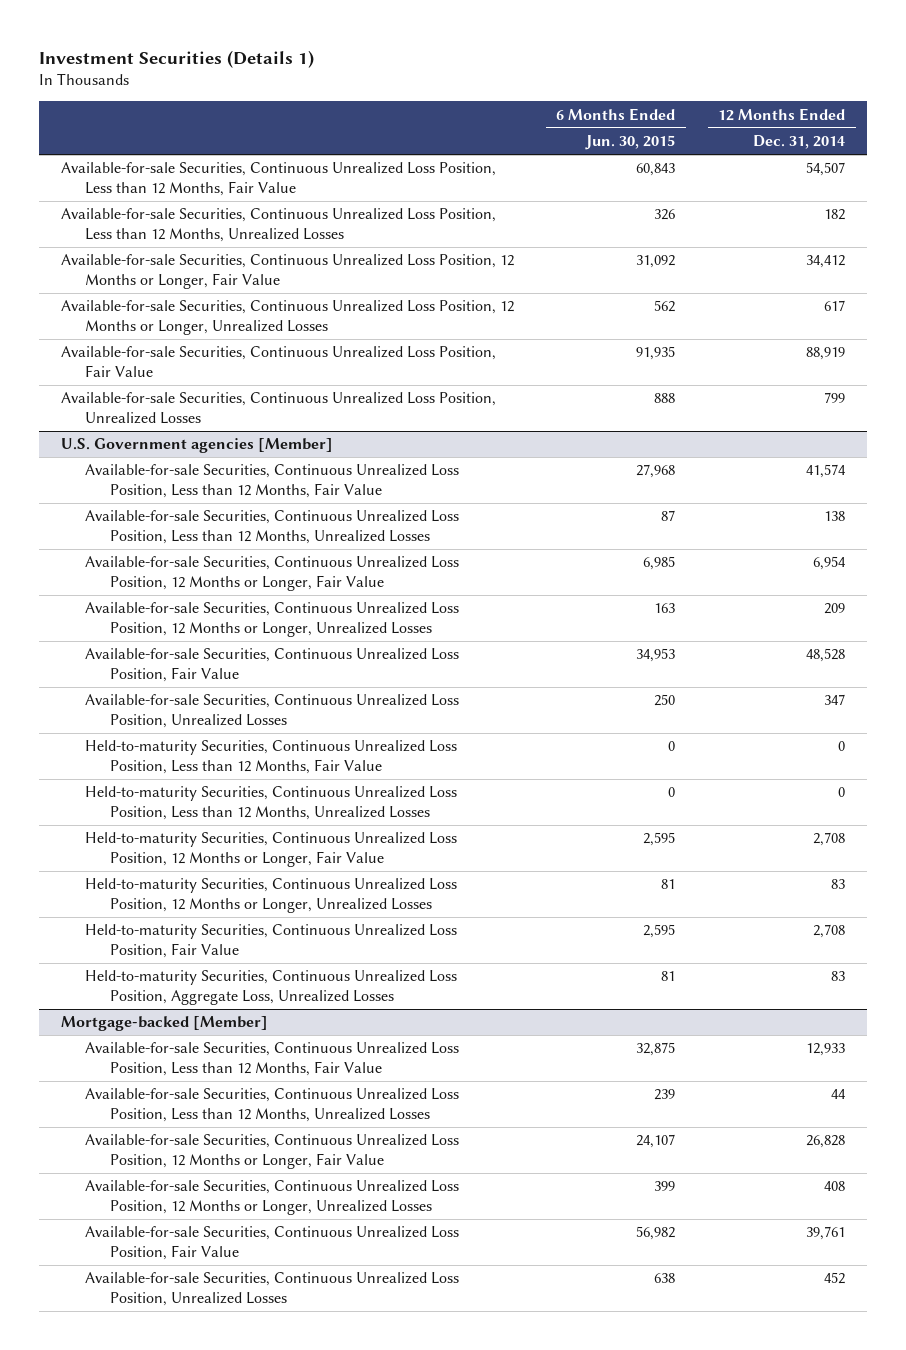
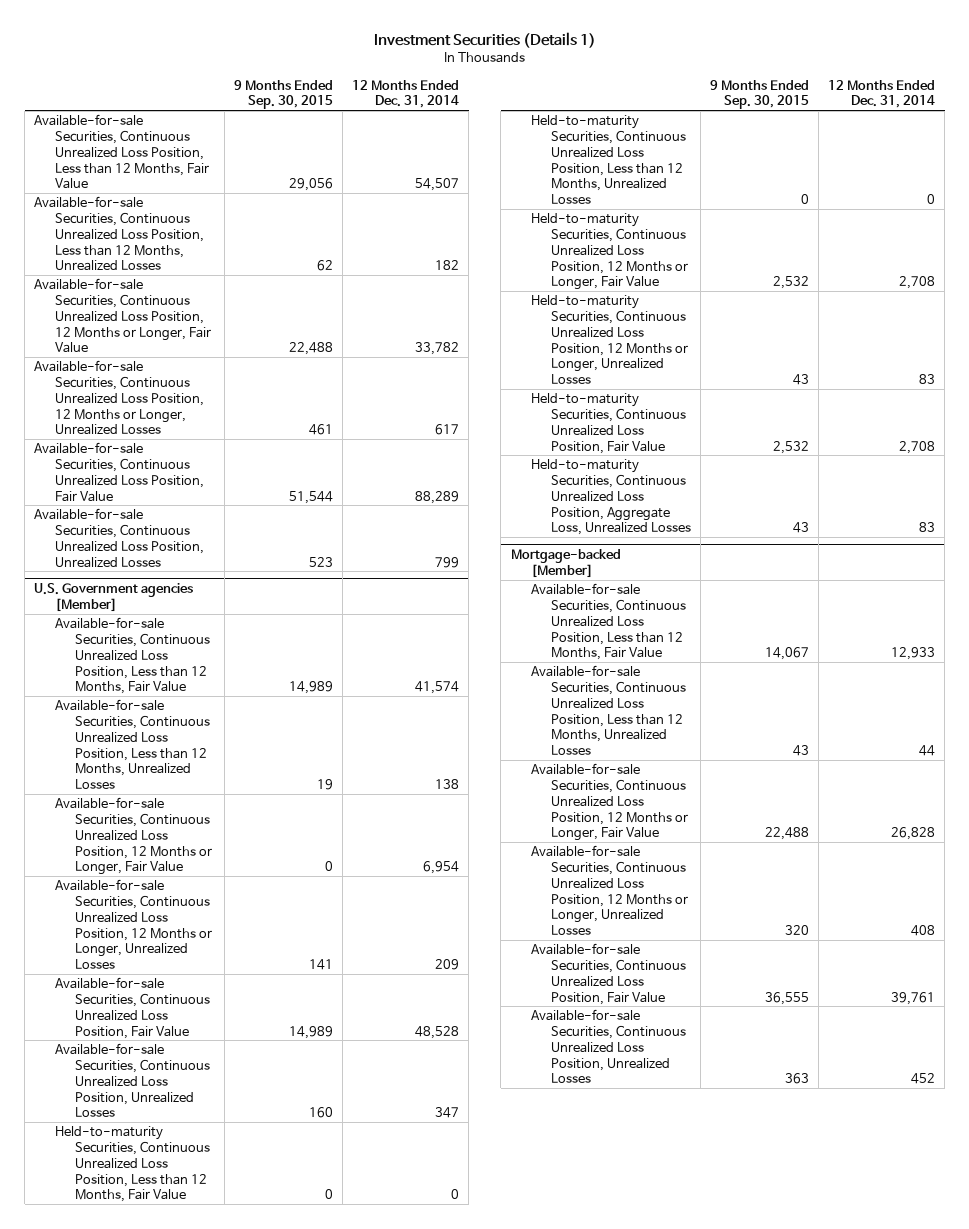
- | 6 Months Ended Jun. 30, 2015 | 12 Months Ended Dec. 31, 2014
+ | 9 Months Ended Sep. 30, 2015 | 12 Months Ended Dec. 31, 2014
- Available-for-sale Securities, Continuous Unrealized Loss Position, 12 Months or Longer, Fair Value | 31,092 | 34,412
+ Available-for-sale Securities, Continuous Unrealized Loss Position, 12 Months or Longer, Fair Value | 22,488 | 33,782
- Available-for-sale Securities, Continuous Unrealized Loss Position, Fair Value | 91,935 | 88,919
+ Available-for-sale Securities, Continuous Unrealized Loss Position, Fair Value | 51,544 | 88,289

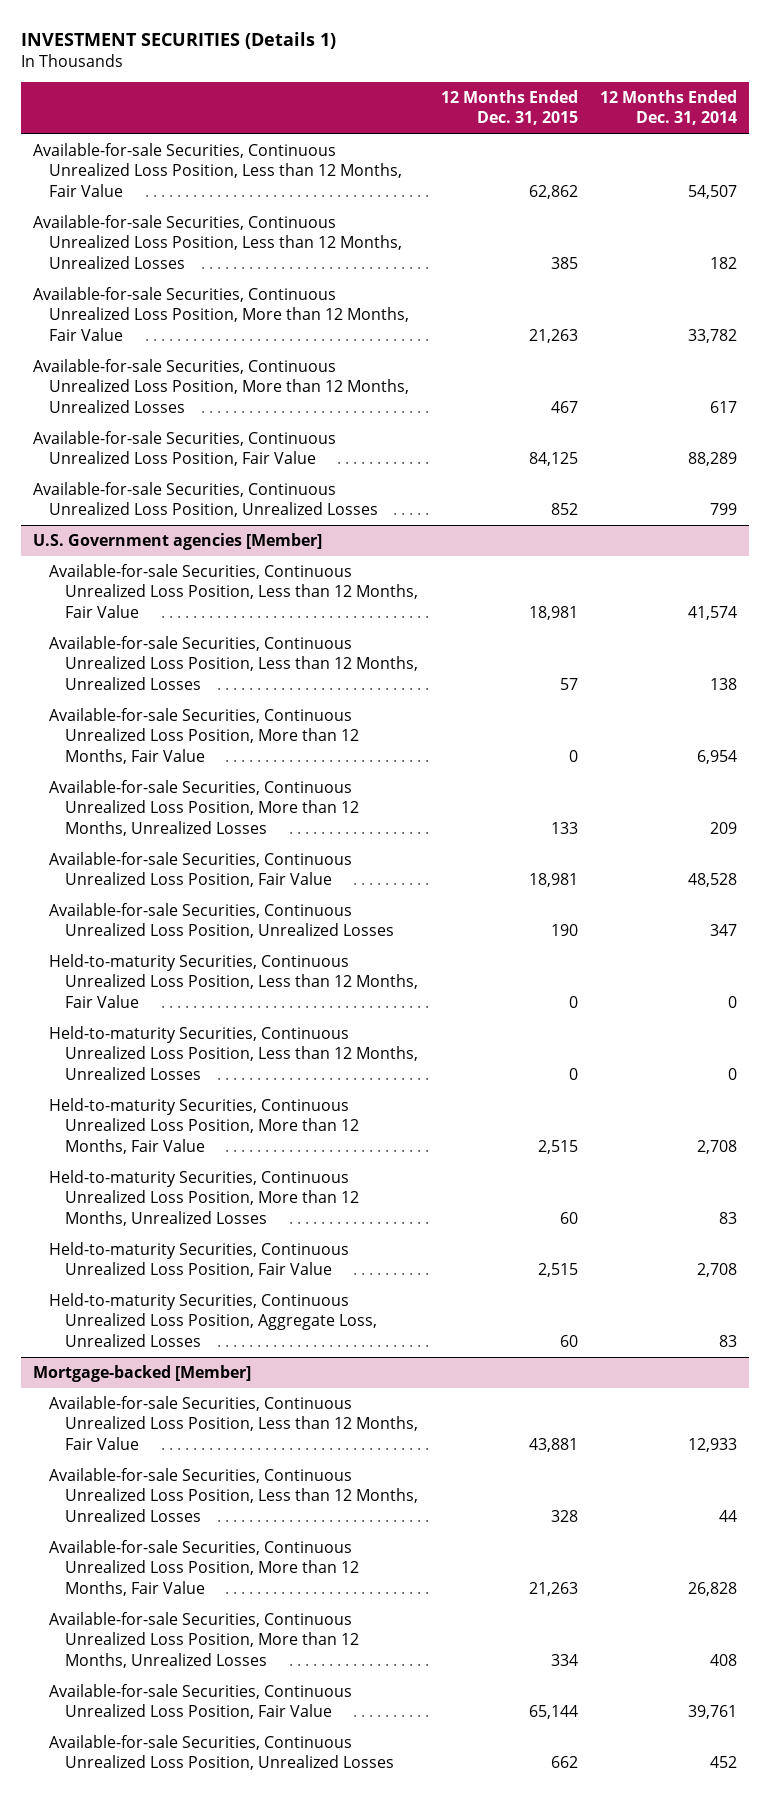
- Investment Securities (Details 1)
+ INVESTMENT SECURITIES (Details 1)
- | 9 Months Ended Sep. 30, 2015 | 12 Months Ended Dec. 31, 2014
+ | 12 Months Ended Dec. 31, 2015 | 12 Months Ended Dec. 31, 2014
- Available-for-sale Securities, Continuous Unrealized Loss Position, 12 Months or Longer, Fair Value | 22,488 | 33,782
- Available-for-sale Securities, Continuous Unrealized Loss Position, 12 Months or Longer, Unrealized Losses | 461 | 617
+ Available-for-sale Securities, Continuous Unrealized Loss Position, More than 12 Months, Fair Value | 21,263 | 33,782
+ Available-for-sale Securities, Continuous Unrealized Loss Position, More than 12 Months, Unrealized Losses | 467 | 617
@ U.S. Government agencies [Member]
- Available-for-sale Securities, Continuous Unrealized Loss Position, 12 Months or Longer, Fair Value | 0 | 6,954
- Available-for-sale Securities, Continuous Unrealized Loss Position, 12 Months or Longer, Unrealized Losses | 141 | 209
+ Available-for-sale Securities, Continuous Unrealized Loss Position, More than 12 Months, Fair Value | 0 | 6,954
+ Available-for-sale Securities, Continuous Unrealized Loss Position, More than 12 Months, Unrealized Losses | 133 | 209
- Held-to-maturity Securities, Continuous Unrealized Loss Position, 12 Months or Longer, Fair Value | 2,532 | 2,708
- Held-to-maturity Securities, Continuous Unrealized Loss Position, 12 Months or Longer, Unrealized Losses | 43 | 83
+ Held-to-maturity Securities, Continuous Unrealized Loss Position, More than 12 Months, Fair Value | 2,515 | 2,708
+ Held-to-maturity Securities, Continuous Unrealized Loss Position, More than 12 Months, Unrealized Losses | 60 | 83
@ Mortgage-backed [Member]
- Available-for-sale Securities, Continuous Unrealized Loss Position, 12 Months or Longer, Fair Value | 22,488 | 26,828
- Available-for-sale Securities, Continuous Unrealized Loss Position, 12 Months or Longer, Unrealized Losses | 320 | 408
+ Available-for-sale Securities, Continuous Unrealized Loss Position, More than 12 Months, Fair Value | 21,263 | 26,828
+ Available-for-sale Securities, Continuous Unrealized Loss Position, More than 12 Months, Unrealized Losses | 334 | 408

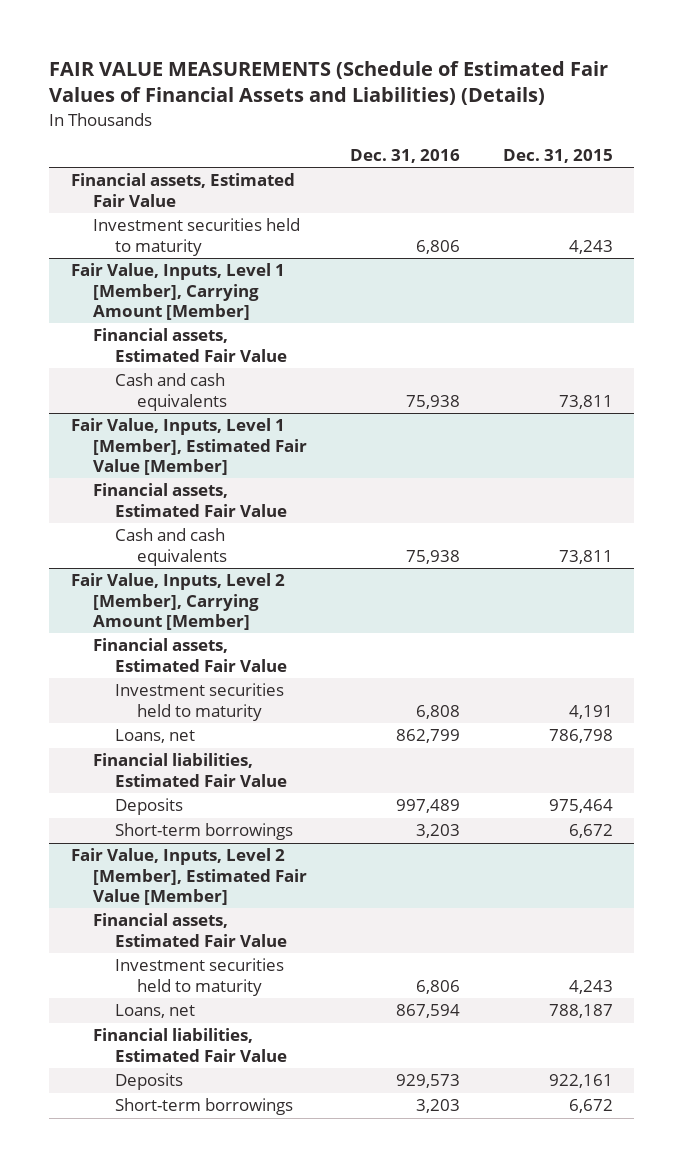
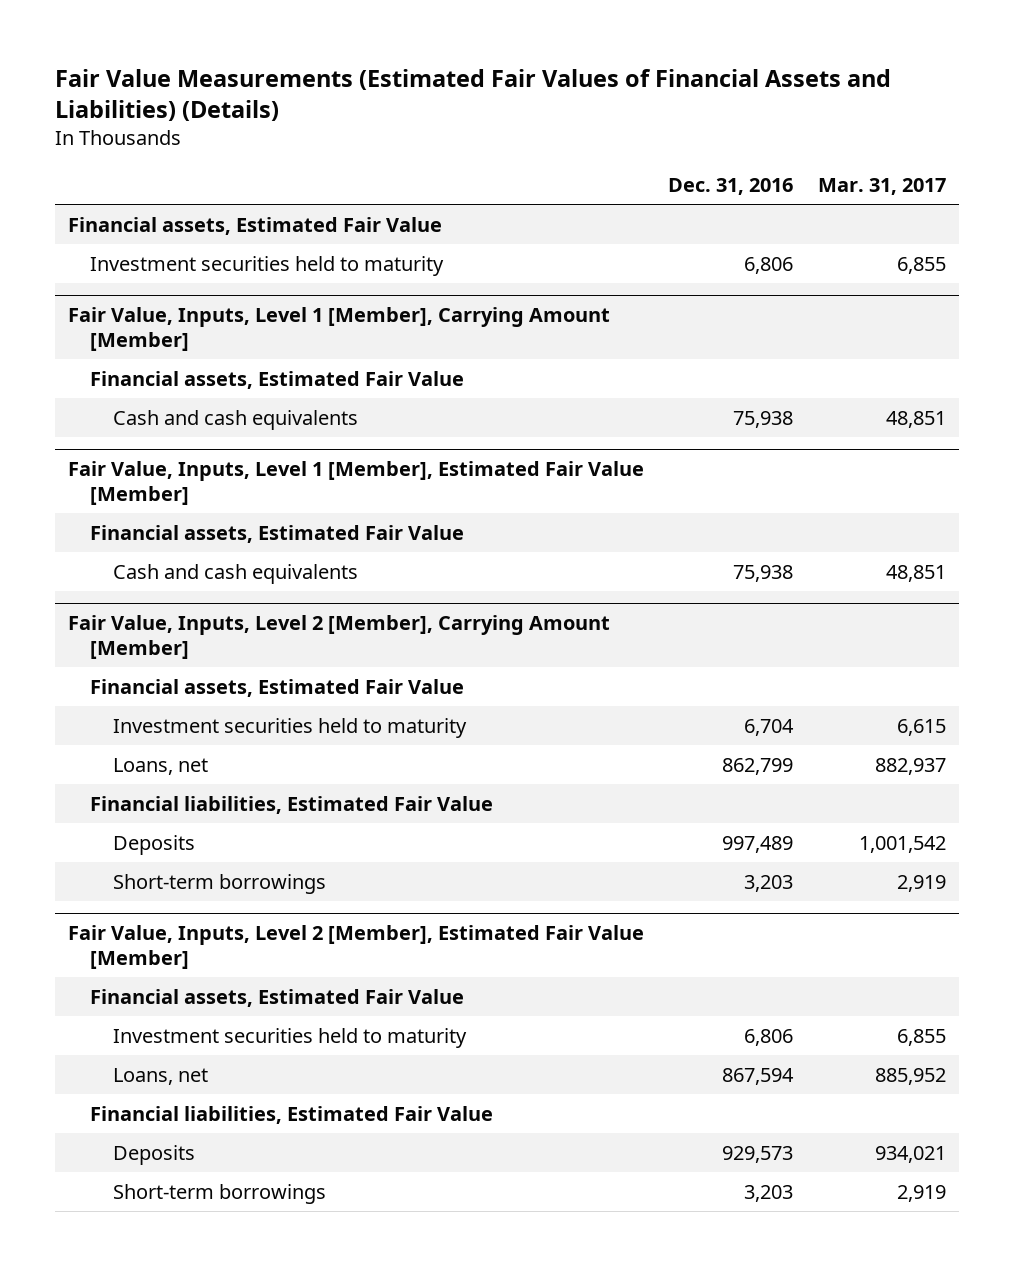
- FAIR VALUE MEASUREMENTS (Schedule of Estimated Fair Values of Financial Assets and Liabilities) (Details)
+ Fair Value Measurements (Estimated Fair Values of Financial Assets and Liabilities) (Details)
- | Dec. 31, 2016 | Dec. 31, 2015
+ | Dec. 31, 2016 | Mar. 31, 2017
@ Fair Value, Inputs, Level 2 [Member], Carrying Amount [Member]
- Investment securities held to maturity | 6,808 | 4,191
+ Investment securities held to maturity | 6,704 | 6,615

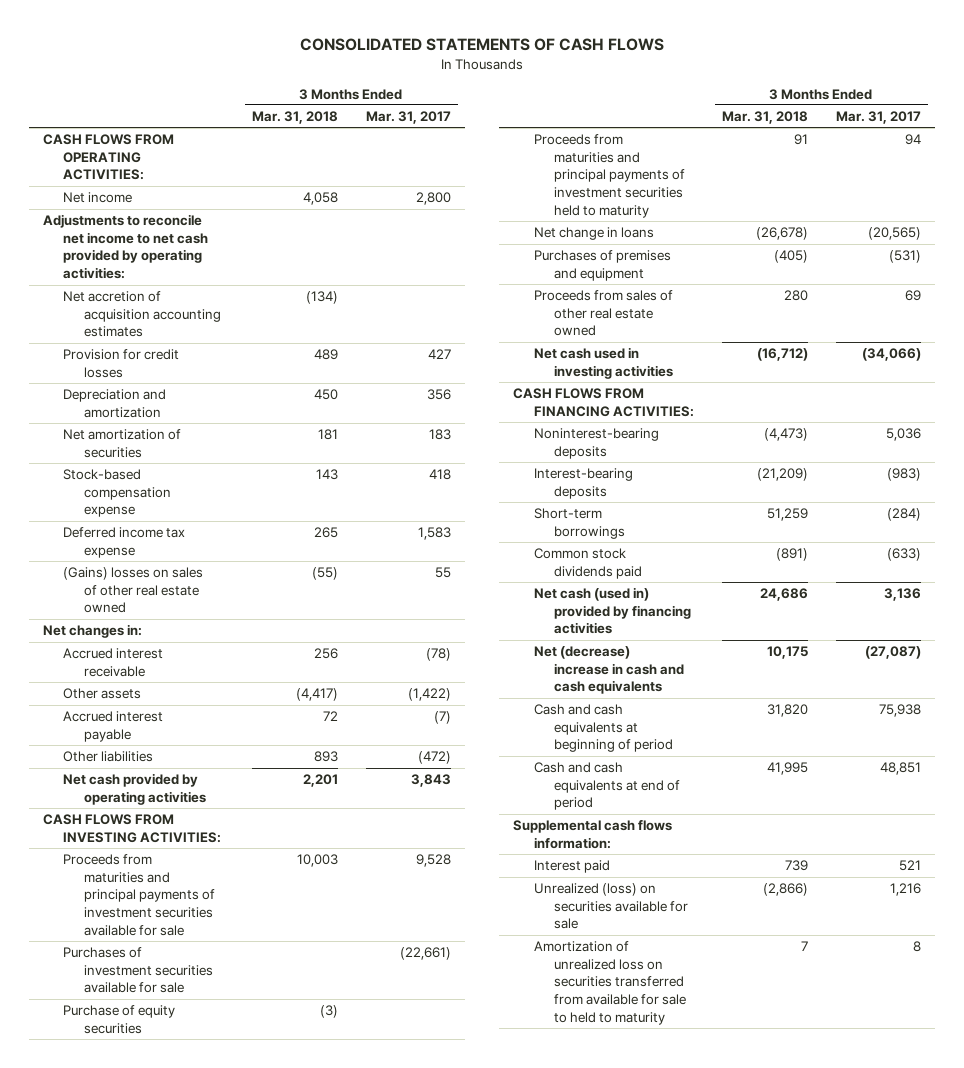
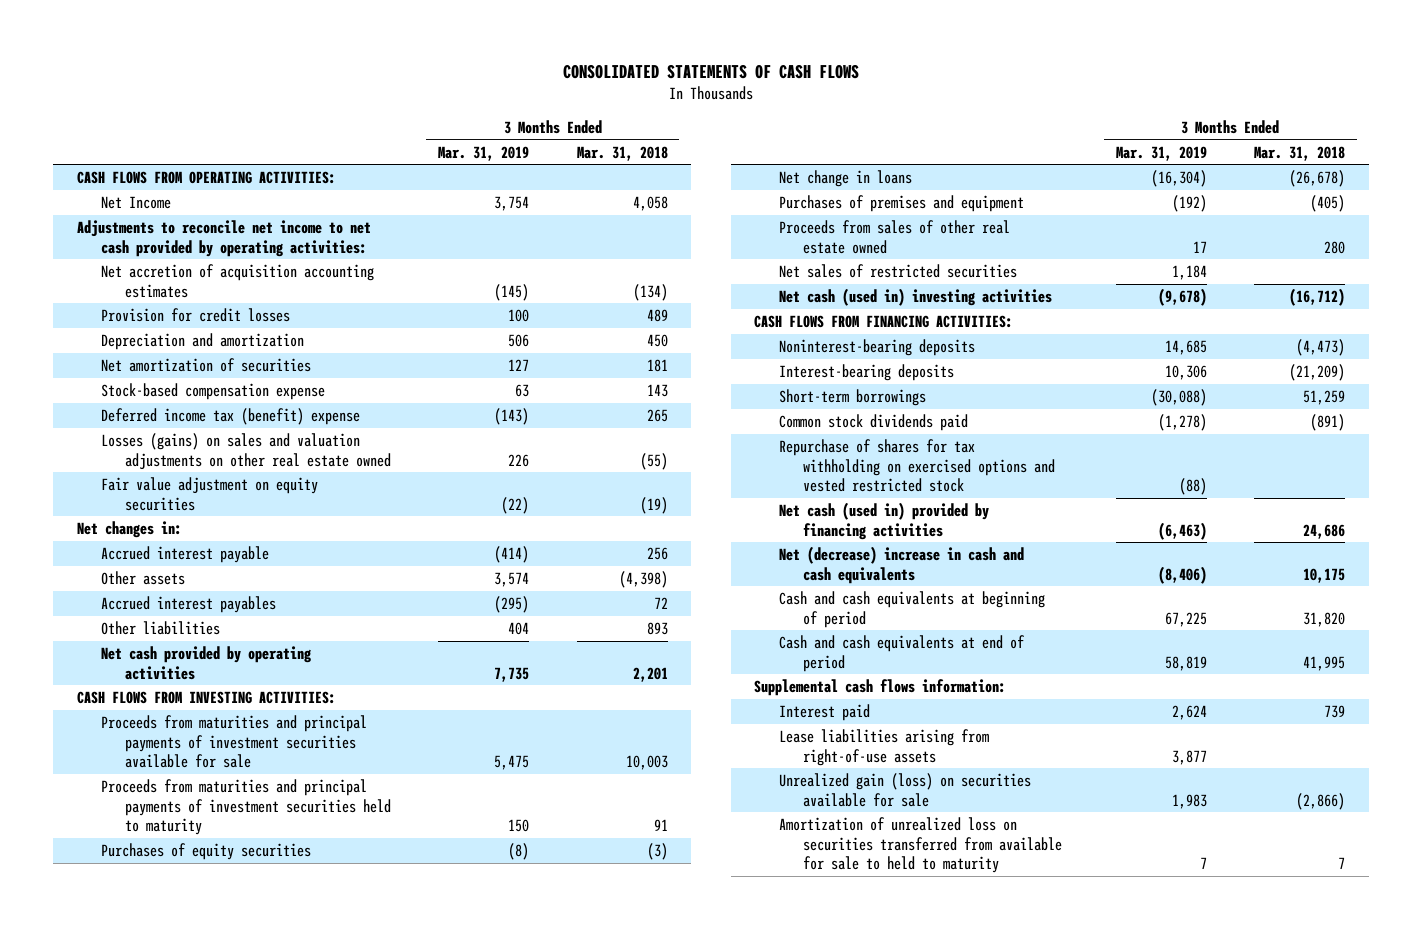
- | 3 Months Ended Mar. 31, 2018 | 3 Months Ended Mar. 31, 2017
+ | 3 Months Ended Mar. 31, 2019 | 3 Months Ended Mar. 31, 2018
- Net income | 4,058 | 2,800
+ Net Income | 3,754 | 4,058
- Deferred income tax expense | 265 | 1,583
- (Gains) losses on sales of other real estate owned | (55) | 55
+ Deferred income tax (benefit) expense | (143) | 265
+ Losses (gains) on sales and valuation adjustments on other real estate owned | 226 | (55)
+ Fair value adjustment on equity securities | (22) | (19)
- Accrued interest receivable | 256 | (78)
- Other assets | (4,417) | (1,422)
- Accrued interest payable | 72 | (7)
+ Accrued interest payable | (414) | 256
+ Other assets | 3,574 | (4,398)
+ Accrued interest payables | (295) | 72
- Purchases of investment securities available for sale | | (22,661)
- Purchase of equity securities | (3) |
+ Purchases of equity securities | (8) | (3)
- Net cash used in investing activities | (16,712) | (34,066)
+ Net sales of restricted securities | 1,184 |
+ Net cash (used in) investing activities | (9,678) | (16,712)
+ Repurchase of shares for tax withholding on exercised options and vested restricted stock | (88) |
- Unrealized (loss) on securities available for sale | (2,866) | 1,216
+ Lease liabilities arising from right-of-use assets | 3,877 |
+ Unrealized gain (loss) on securities available for sale | 1,983 | (2,866)

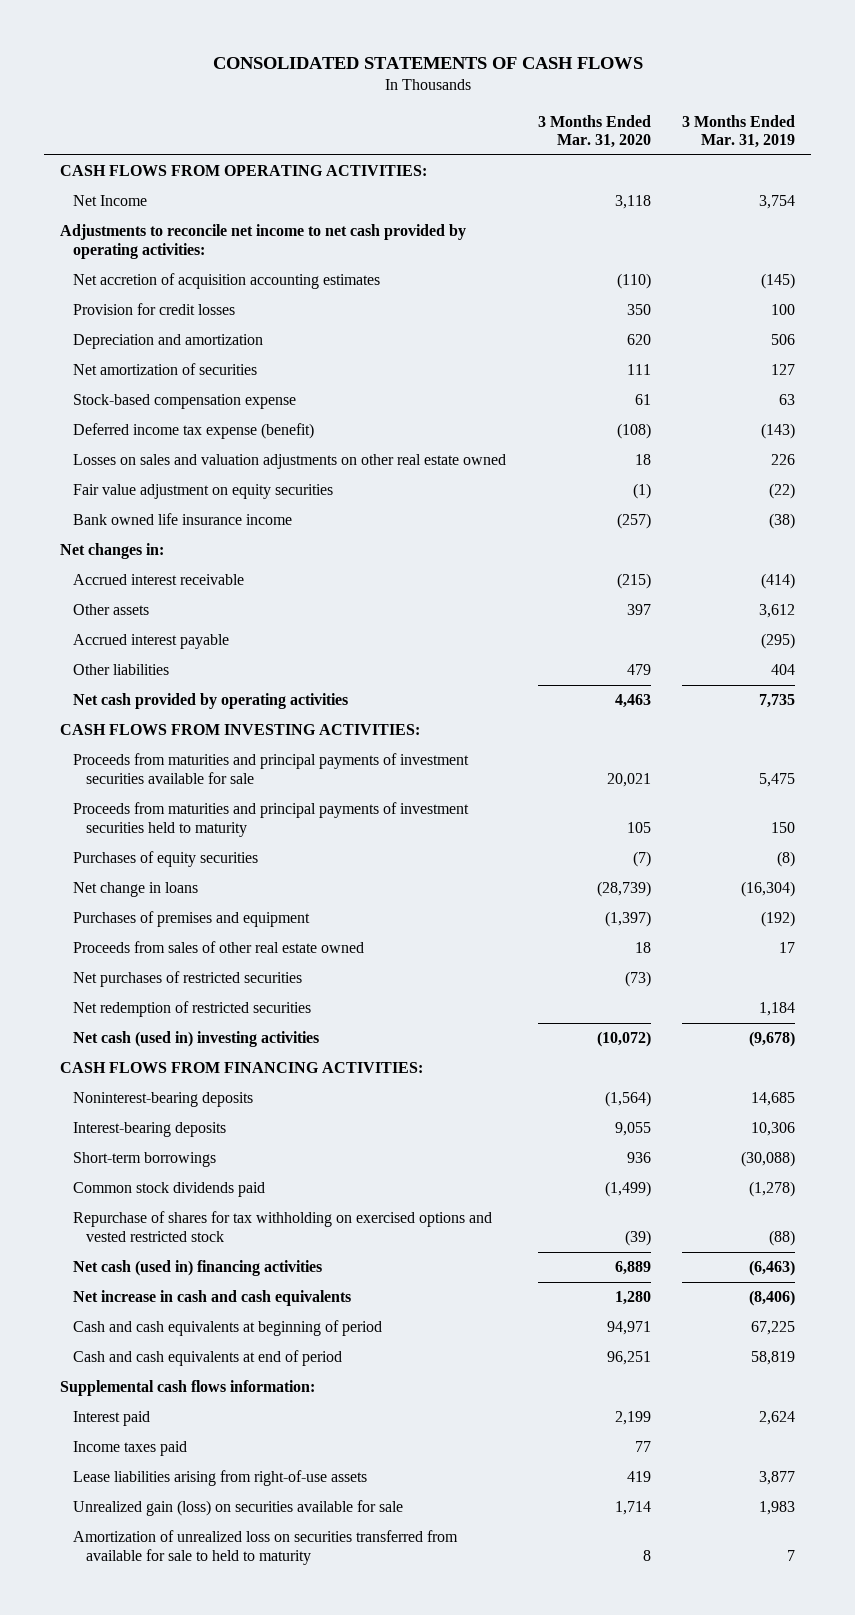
- | 3 Months Ended Mar. 31, 2019 | 3 Months Ended Mar. 31, 2018
+ | 3 Months Ended Mar. 31, 2020 | 3 Months Ended Mar. 31, 2019
- Deferred income tax (benefit) expense | (143) | 265
- Losses (gains) on sales and valuation adjustments on other real estate owned | 226 | (55)
+ Deferred income tax expense (benefit) | (108) | (143)
+ Losses on sales and valuation adjustments on other real estate owned | 18 | 226
+ Bank owned life insurance income | (257) | (38)
- Accrued interest payable | (414) | 256
- Other assets | 3,574 | (4,398)
- Accrued interest payables | (295) | 72
+ Accrued interest receivable | (215) | (414)
+ Other assets | 397 | 3,612
+ Accrued interest payable | | (295)
- Net sales of restricted securities | 1,184 |
+ Net purchases of restricted securities | (73) |
+ Net redemption of restricted securities | | 1,184
- Net cash (used in) provided by financing activities | (6,463) | 24,686
- Net (decrease) increase in cash and cash equivalents | (8,406) | 10,175
+ Net cash (used in) financing activities | 6,889 | (6,463)
+ Net increase in cash and cash equivalents | 1,280 | (8,406)
+ Income taxes paid | 77 |

